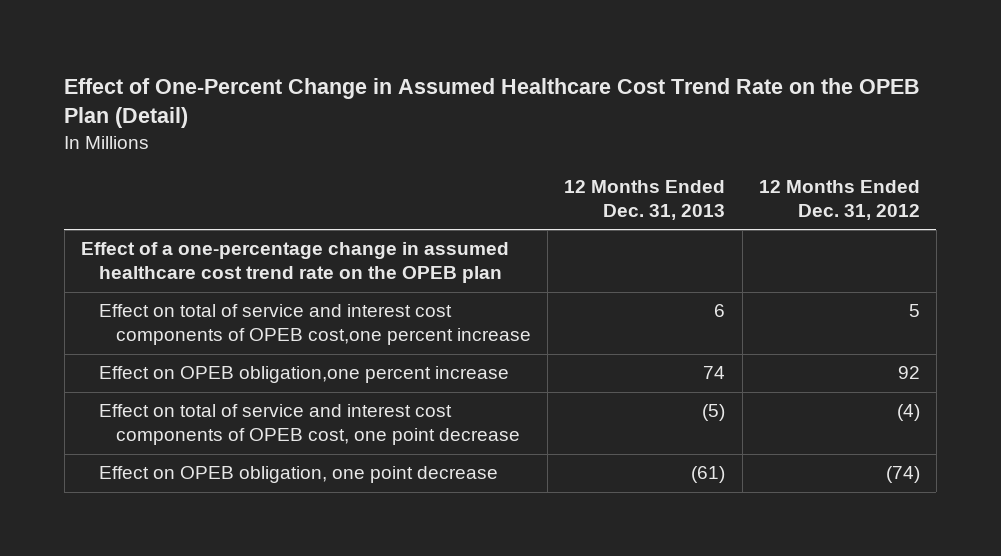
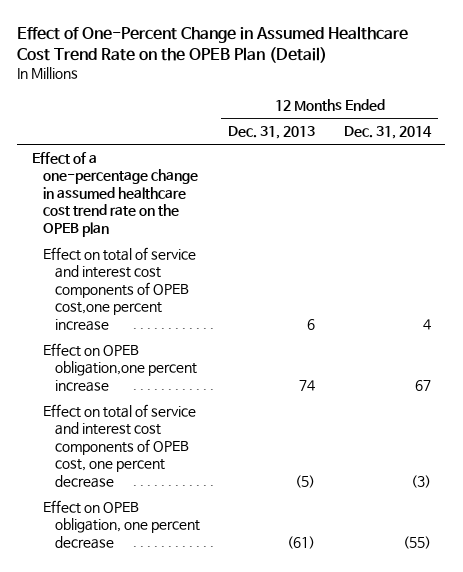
- | 12 Months Ended Dec. 31, 2013 | 12 Months Ended Dec. 31, 2012
+ | 12 Months Ended Dec. 31, 2013 | 12 Months Ended Dec. 31, 2014
- Effect on total of service and interest cost components of OPEB cost, one point decrease | (5) | (4)
- Effect on OPEB obligation, one point decrease | (61) | (74)
+ Effect on total of service and interest cost components of OPEB cost, one percent decrease | (5) | (3)
+ Effect on OPEB obligation, one percent decrease | (61) | (55)

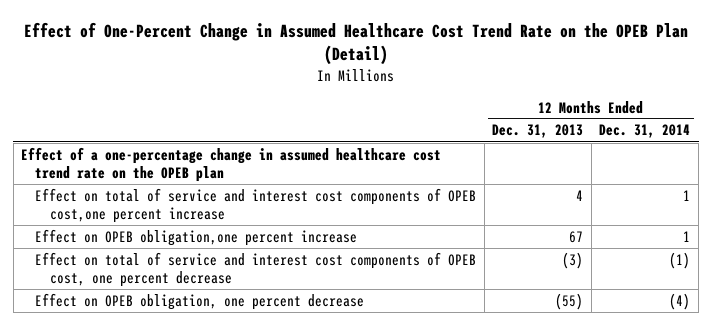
- Effect on total of service and interest cost components of OPEB cost,one percent increase | 6 | 4
- Effect on OPEB obligation,one percent increase | 74 | 67
- Effect on total of service and interest cost components of OPEB cost, one percent decrease | (5) | (3)
- Effect on OPEB obligation, one percent decrease | (61) | (55)
+ Effect on total of service and interest cost components of OPEB cost,one percent increase | 4 | 1
+ Effect on OPEB obligation,one percent increase | 67 | 1
+ Effect on total of service and interest cost components of OPEB cost, one percent decrease | (3) | (1)
+ Effect on OPEB obligation, one percent decrease | (55) | (4)

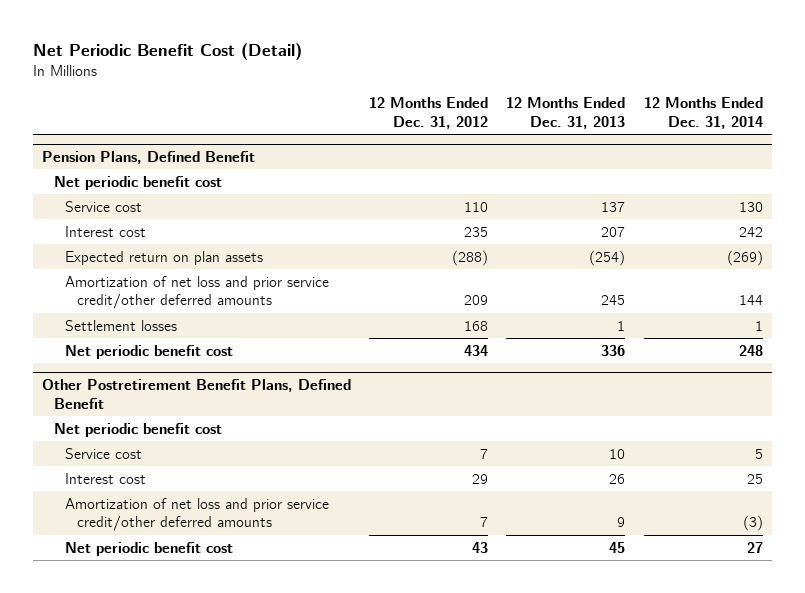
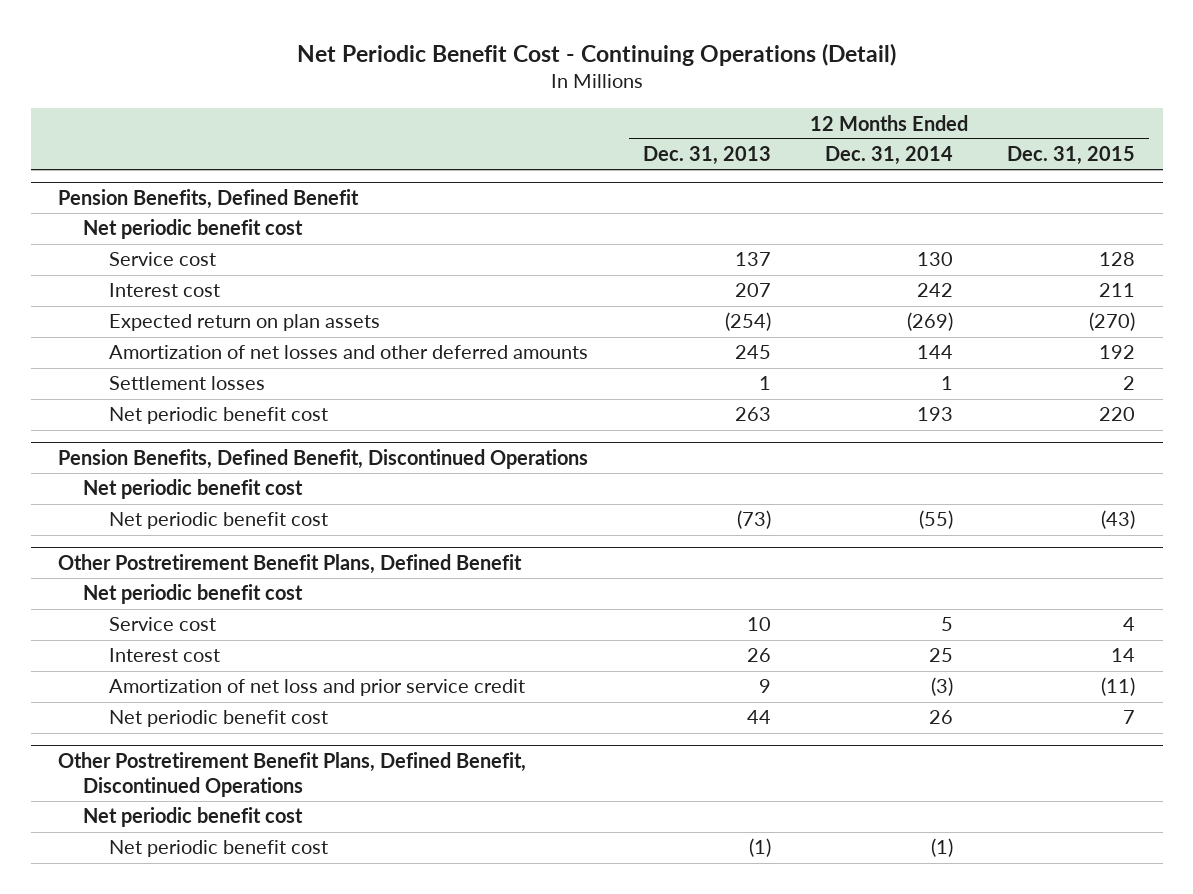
- Net Periodic Benefit Cost (Detail)
+ Net Periodic Benefit Cost - Continuing Operations (Detail)
- | 12 Months Ended Dec. 31, 2012 | 12 Months Ended Dec. 31, 2013 | 12 Months Ended Dec. 31, 2014
+ | 12 Months Ended Dec. 31, 2013 | 12 Months Ended Dec. 31, 2014 | 12 Months Ended Dec. 31, 2015
- Pension Plans, Defined Benefit
+ Pension Benefits, Defined Benefit
- Amortization of net loss and prior service credit/other deferred amounts | 209 | 245 | 144
+ Amortization of net losses and other deferred amounts | 245 | 144 | 192
- Net periodic benefit cost | 434 | 336 | 248
+ Net periodic benefit cost | 263 | 193 | 220
+ Pension Benefits, Defined Benefit, Discontinued Operations
+ Net periodic benefit cost
+ Net periodic benefit cost | (73) | (55) | (43)
@ Other Postretirement Benefit Plans, Defined Benefit
- Amortization of net loss and prior service credit/other deferred amounts | 7 | 9 | (3)
- Net periodic benefit cost | 43 | 45 | 27
+ Amortization of net loss and prior service credit | 9 | (3) | (11)
+ Net periodic benefit cost | 44 | 26 | 7
+ Other Postretirement Benefit Plans, Defined Benefit, Discontinued Operations
+ Net periodic benefit cost
+ Net periodic benefit cost | (1) | (1) |

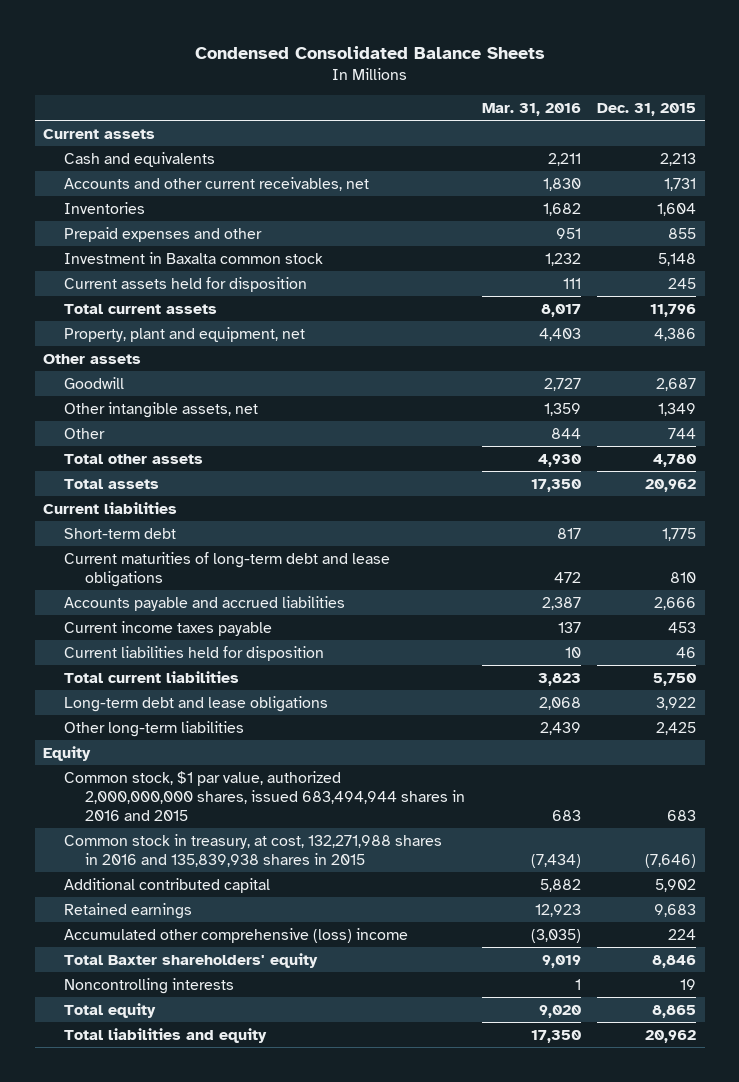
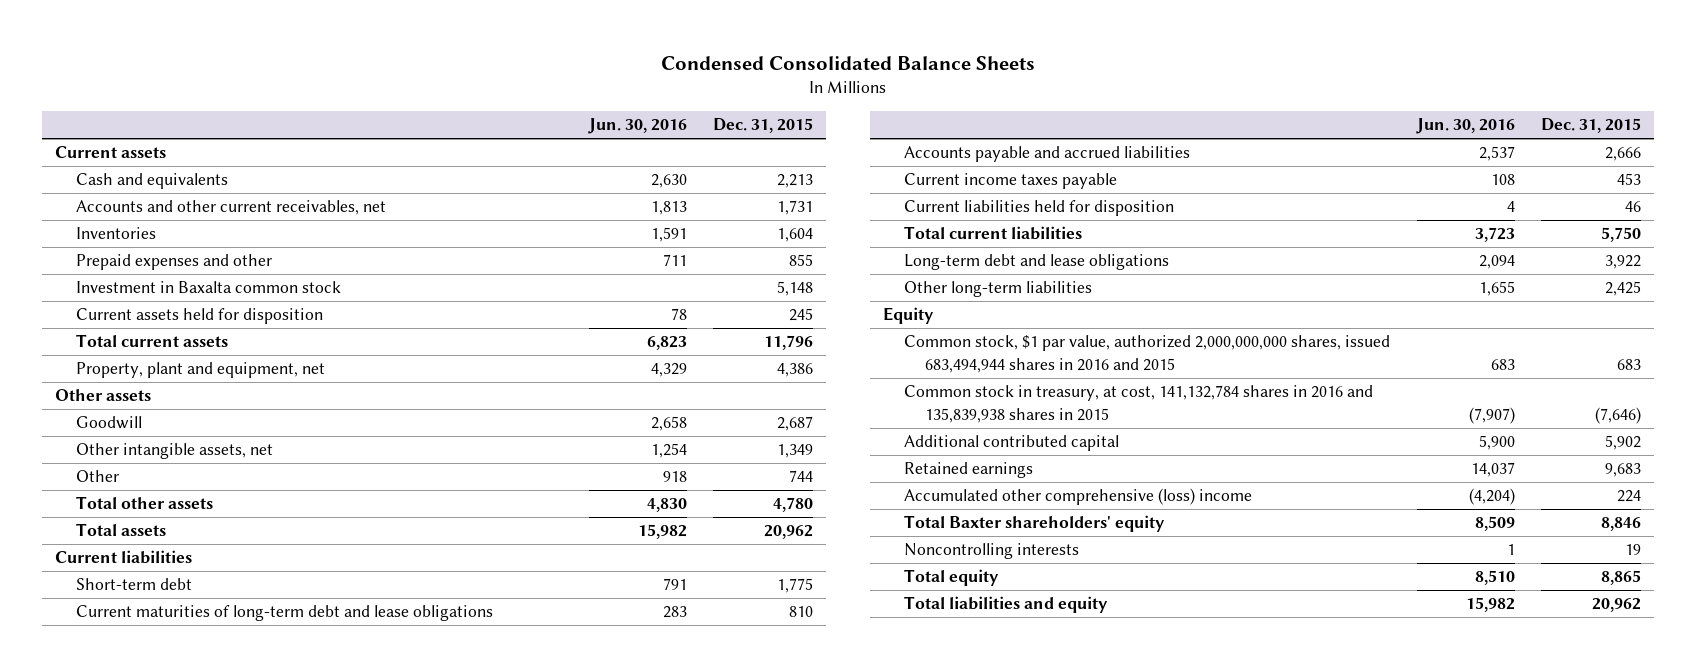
- | Mar. 31, 2016 | Dec. 31, 2015
+ | Jun. 30, 2016 | Dec. 31, 2015
- Common stock in treasury, at cost, 132,271,988 shares in 2016 and 135,839,938 shares in 2015 | (7,434) | (7,646)
+ Common stock in treasury, at cost, 141,132,784 shares in 2016 and 135,839,938 shares in 2015 | (7,907) | (7,646)

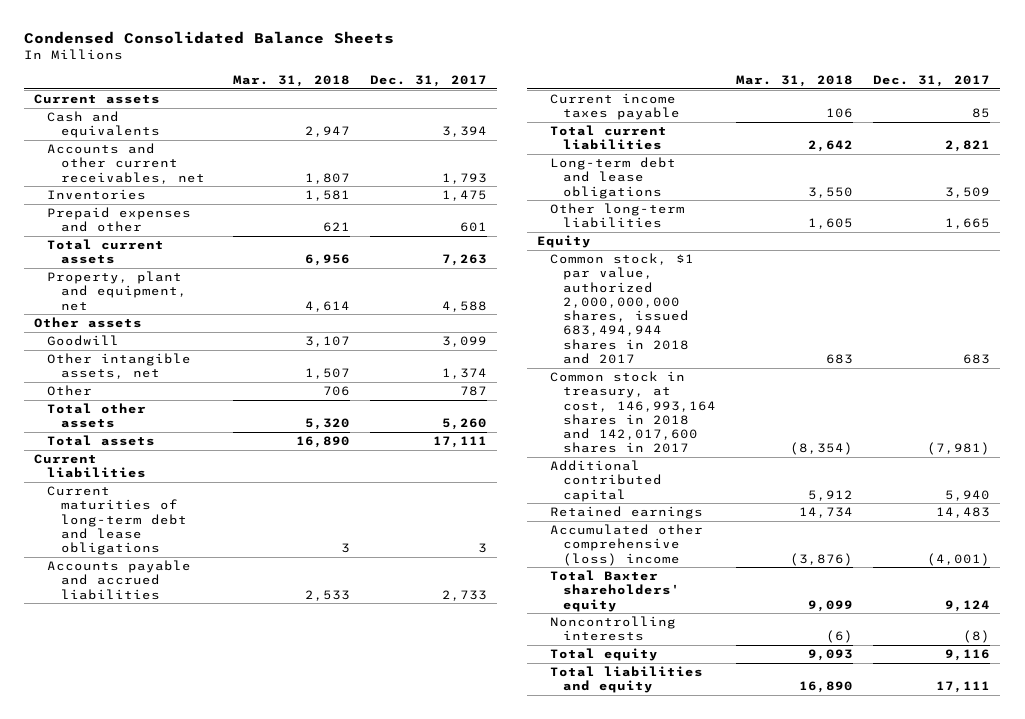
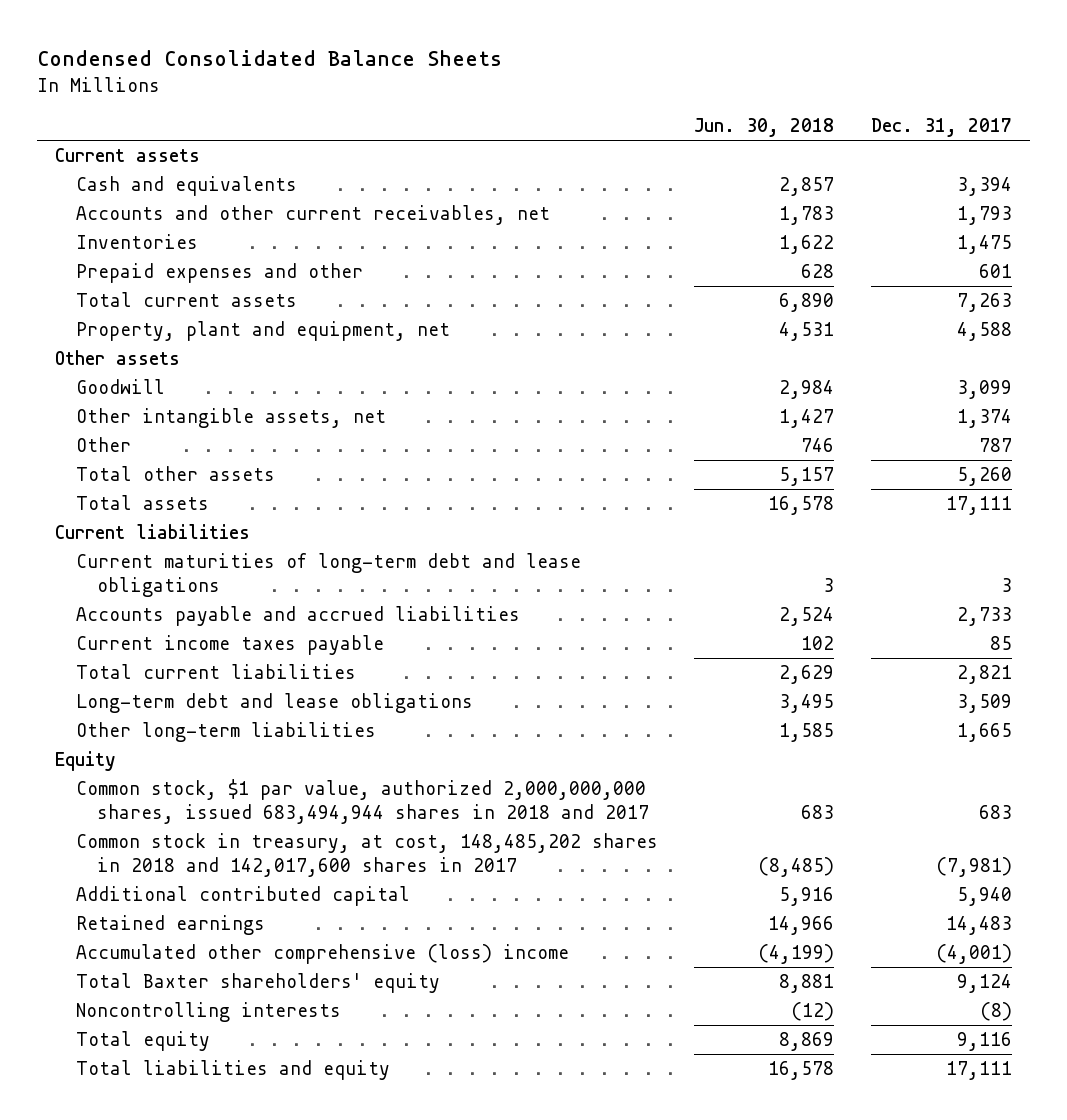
- | Mar. 31, 2018 | Dec. 31, 2017
+ | Jun. 30, 2018 | Dec. 31, 2017
- Common stock in treasury, at cost, 146,993,164 shares in 2018 and 142,017,600 shares in 2017 | (8,354) | (7,981)
+ Common stock in treasury, at cost, 148,485,202 shares in 2018 and 142,017,600 shares in 2017 | (8,485) | (7,981)

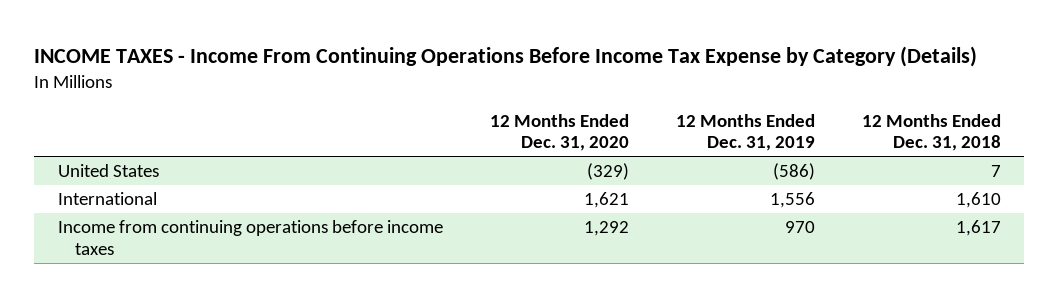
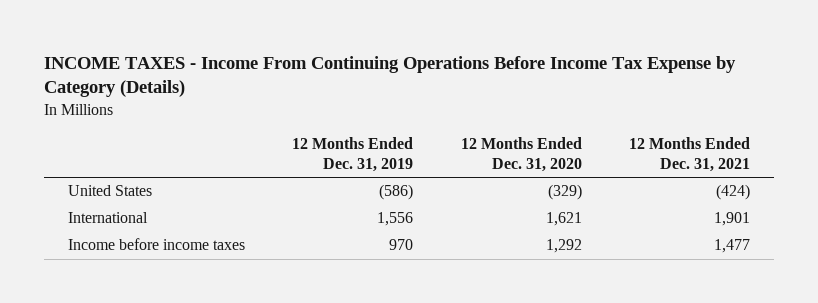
- | 12 Months Ended Dec. 31, 2020 | 12 Months Ended Dec. 31, 2019 | 12 Months Ended Dec. 31, 2018
+ | 12 Months Ended Dec. 31, 2019 | 12 Months Ended Dec. 31, 2020 | 12 Months Ended Dec. 31, 2021
- Income from continuing operations before income taxes | 1,292 | 970 | 1,617
+ Income before income taxes | 970 | 1,292 | 1,477

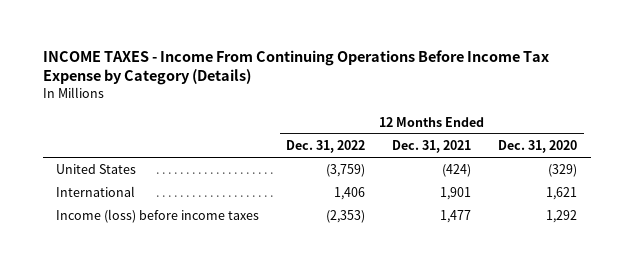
- | 12 Months Ended Dec. 31, 2019 | 12 Months Ended Dec. 31, 2020 | 12 Months Ended Dec. 31, 2021
+ | 12 Months Ended Dec. 31, 2022 | 12 Months Ended Dec. 31, 2021 | 12 Months Ended Dec. 31, 2020
- Income before income taxes | 970 | 1,292 | 1,477
+ Income (loss) before income taxes | (2,353) | 1,477 | 1,292

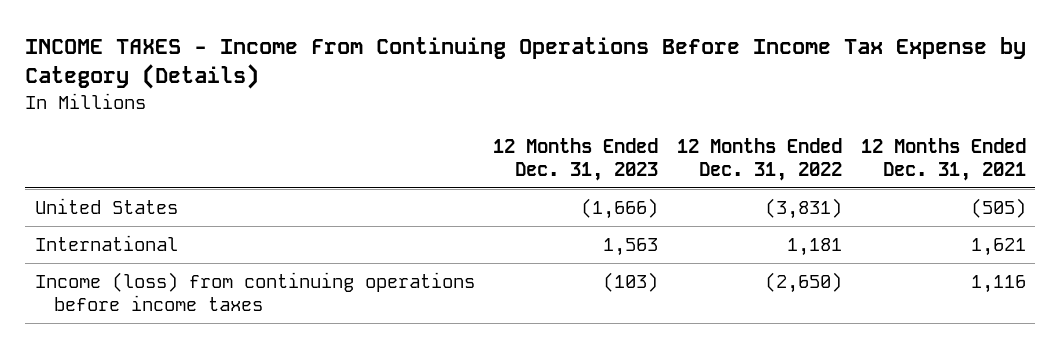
- | 12 Months Ended Dec. 31, 2022 | 12 Months Ended Dec. 31, 2021 | 12 Months Ended Dec. 31, 2020
+ | 12 Months Ended Dec. 31, 2023 | 12 Months Ended Dec. 31, 2022 | 12 Months Ended Dec. 31, 2021
- United States | (3,759) | (424) | (329)
- International | 1,406 | 1,901 | 1,621
- Income (loss) before income taxes | (2,353) | 1,477 | 1,292
+ United States | (1,666) | (3,831) | (505)
+ International | 1,563 | 1,181 | 1,621
+ Income (loss) from continuing operations before income taxes | (103) | (2,650) | 1,116

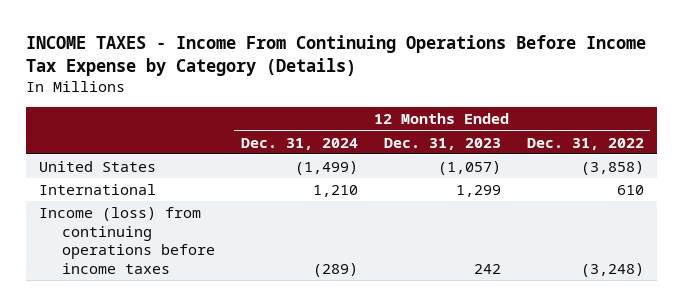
- | 12 Months Ended Dec. 31, 2023 | 12 Months Ended Dec. 31, 2022 | 12 Months Ended Dec. 31, 2021
+ | 12 Months Ended Dec. 31, 2024 | 12 Months Ended Dec. 31, 2023 | 12 Months Ended Dec. 31, 2022
- United States | (1,666) | (3,831) | (505)
- International | 1,563 | 1,181 | 1,621
- Income (loss) from continuing operations before income taxes | (103) | (2,650) | 1,116
+ United States | (1,499) | (1,057) | (3,858)
+ International | 1,210 | 1,299 | 610
+ Income (loss) from continuing operations before income taxes | (289) | 242 | (3,248)

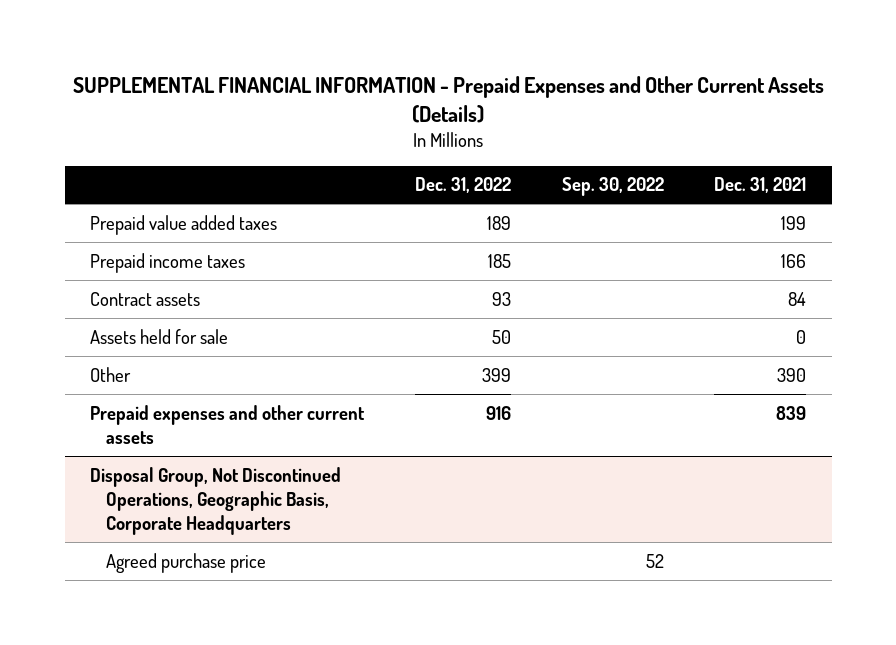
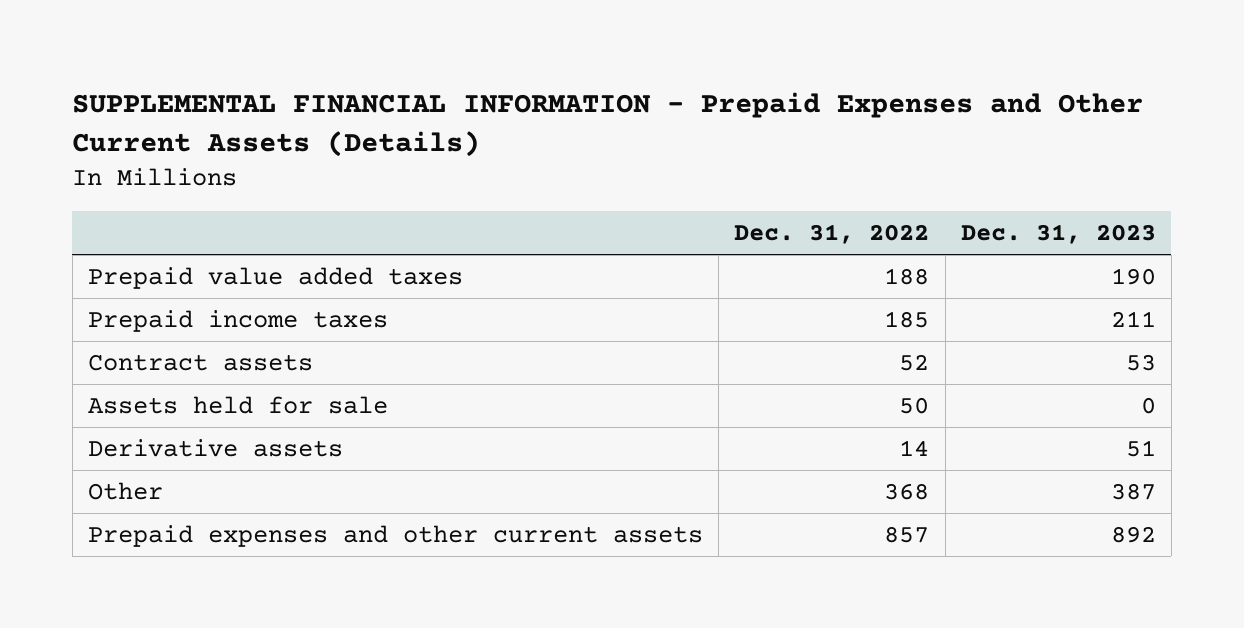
- | Dec. 31, 2022 | Sep. 30, 2022 | Dec. 31, 2021
+ | Dec. 31, 2022 | Dec. 31, 2023
- Prepaid value added taxes | 189 | | 199
+ Prepaid value added taxes | 188 | 190
- Contract assets | 93 | | 84
+ Contract assets | 52 | 53
- Other | 399 | | 390
- Prepaid expenses and other current assets | 916 | | 839
- Disposal Group, Not Discontinued Operations, Geographic Basis, Corporate Headquarters
- Agreed purchase price | | 52 |
+ Derivative assets | 14 | 51
+ Other | 368 | 387
+ Prepaid expenses and other current assets | 857 | 892

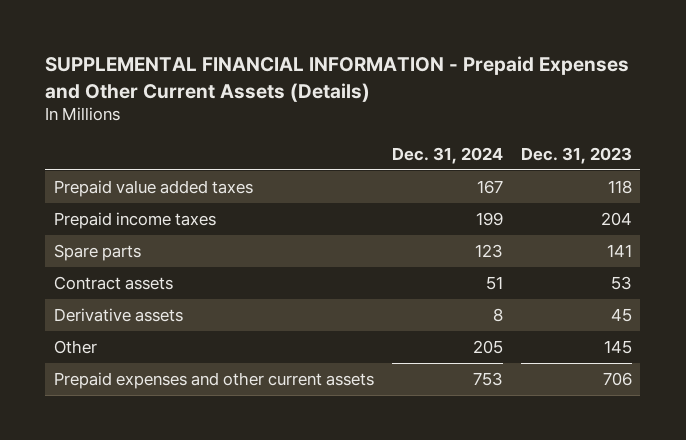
- | Dec. 31, 2022 | Dec. 31, 2023
+ | Dec. 31, 2024 | Dec. 31, 2023
- Prepaid value added taxes | 188 | 190
- Prepaid income taxes | 185 | 211
+ Prepaid value added taxes | 167 | 118
+ Prepaid income taxes | 199 | 204
+ Spare parts | 123 | 141
- Assets held for sale | 50 | 0
- Derivative assets | 14 | 51
- Other | 368 | 387
- Prepaid expenses and other current assets | 857 | 892
+ Derivative assets | 8 | 45
+ Other | 205 | 145
+ Prepaid expenses and other current assets | 753 | 706

